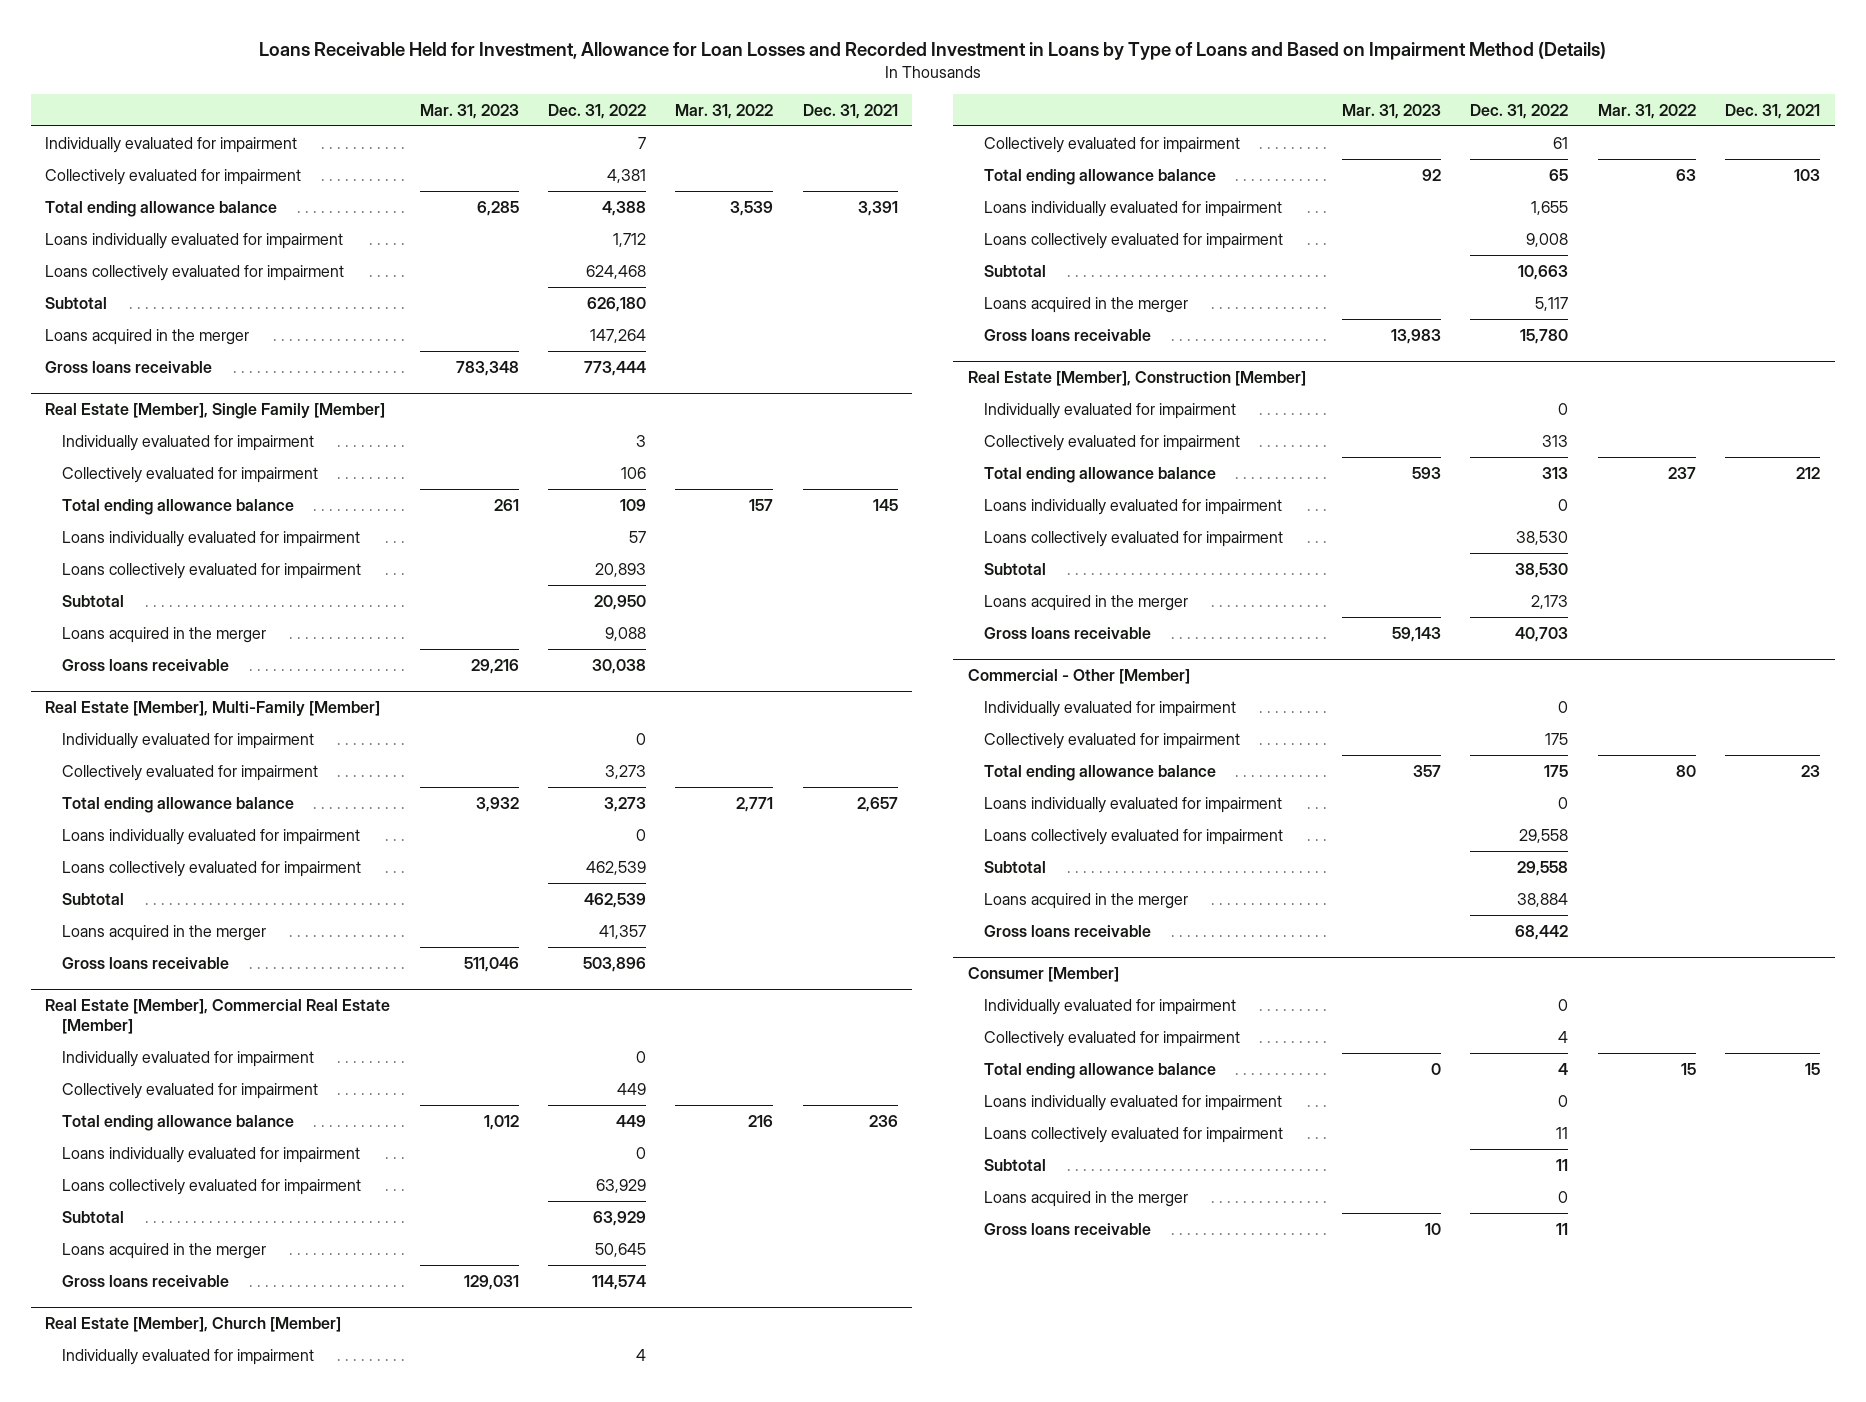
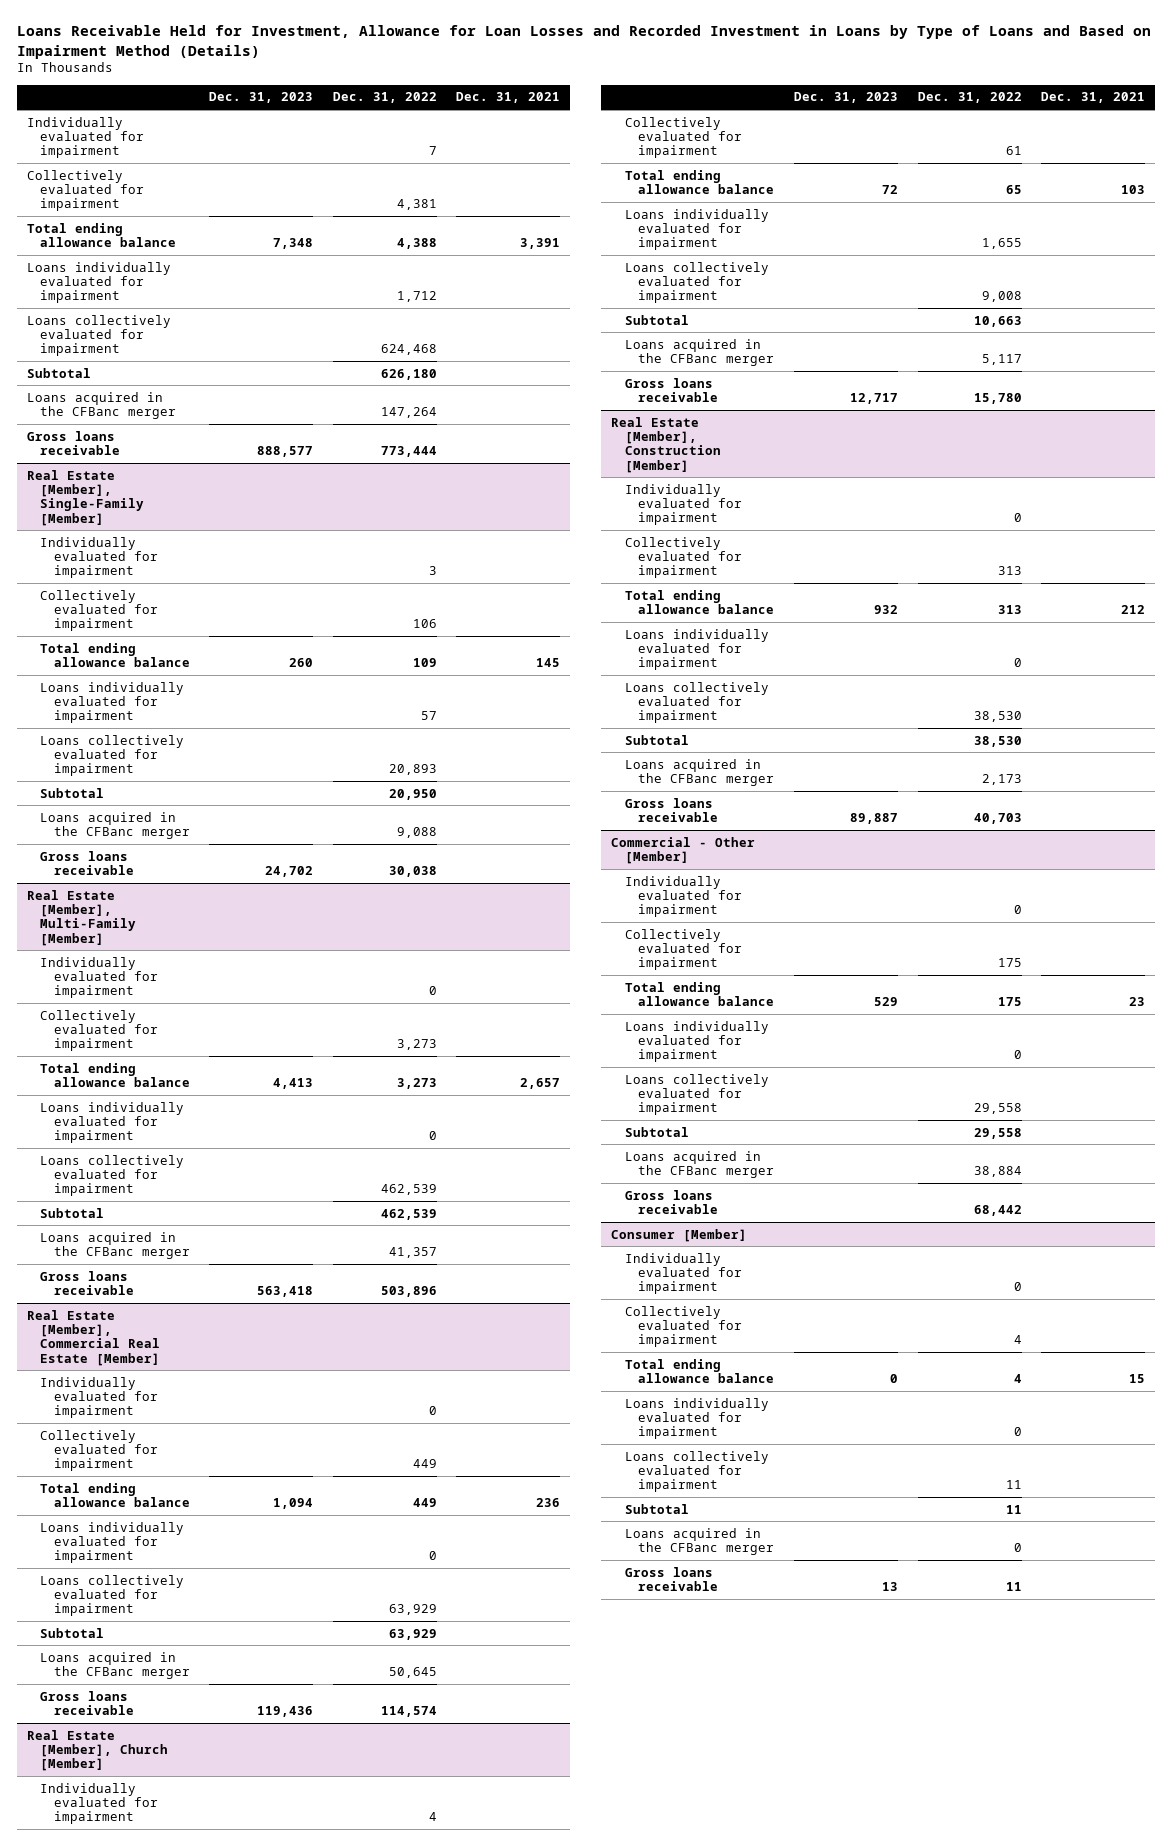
- | Mar. 31, 2023 | Dec. 31, 2022 | Mar. 31, 2022 | Dec. 31, 2021
+ | Dec. 31, 2023 | Dec. 31, 2022 | Dec. 31, 2021
- Loans acquired in the merger | | 147,264 | |
+ Loans acquired in the CFBanc merger | | 147,264 |
- Real Estate [Member], Single Family [Member]
+ Real Estate [Member], Single-Family [Member]
- Loans acquired in the merger | | 9,088 | |
+ Loans acquired in the CFBanc merger | | 9,088 |
@ Real Estate [Member], Multi-Family [Member]
- Loans acquired in the merger | | 41,357 | |
+ Loans acquired in the CFBanc merger | | 41,357 |
@ Real Estate [Member], Commercial Real Estate [Member]
- Loans acquired in the merger | | 50,645 | |
+ Loans acquired in the CFBanc merger | | 50,645 |
@ Real Estate [Member], Church [Member]
- Loans acquired in the merger | | 5,117 | |
+ Loans acquired in the CFBanc merger | | 5,117 |
@ Real Estate [Member], Construction [Member]
- Loans acquired in the merger | | 2,173 | |
+ Loans acquired in the CFBanc merger | | 2,173 |
@ Commercial - Other [Member]
- Loans acquired in the merger | | 38,884 | |
+ Loans acquired in the CFBanc merger | | 38,884 |
@ Consumer [Member]
- Loans acquired in the merger | | 0 | |
+ Loans acquired in the CFBanc merger | | 0 |

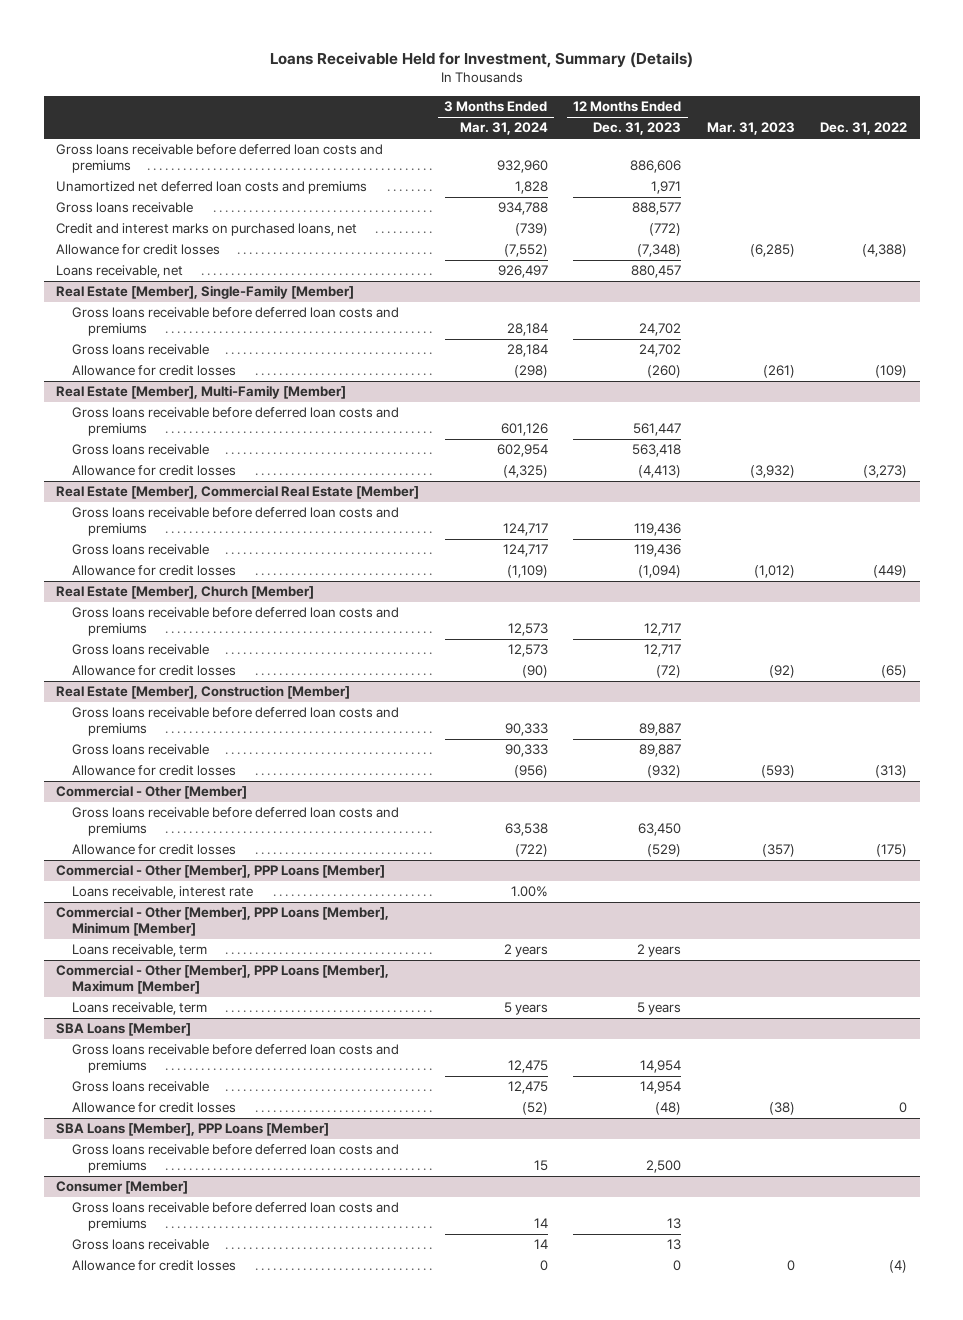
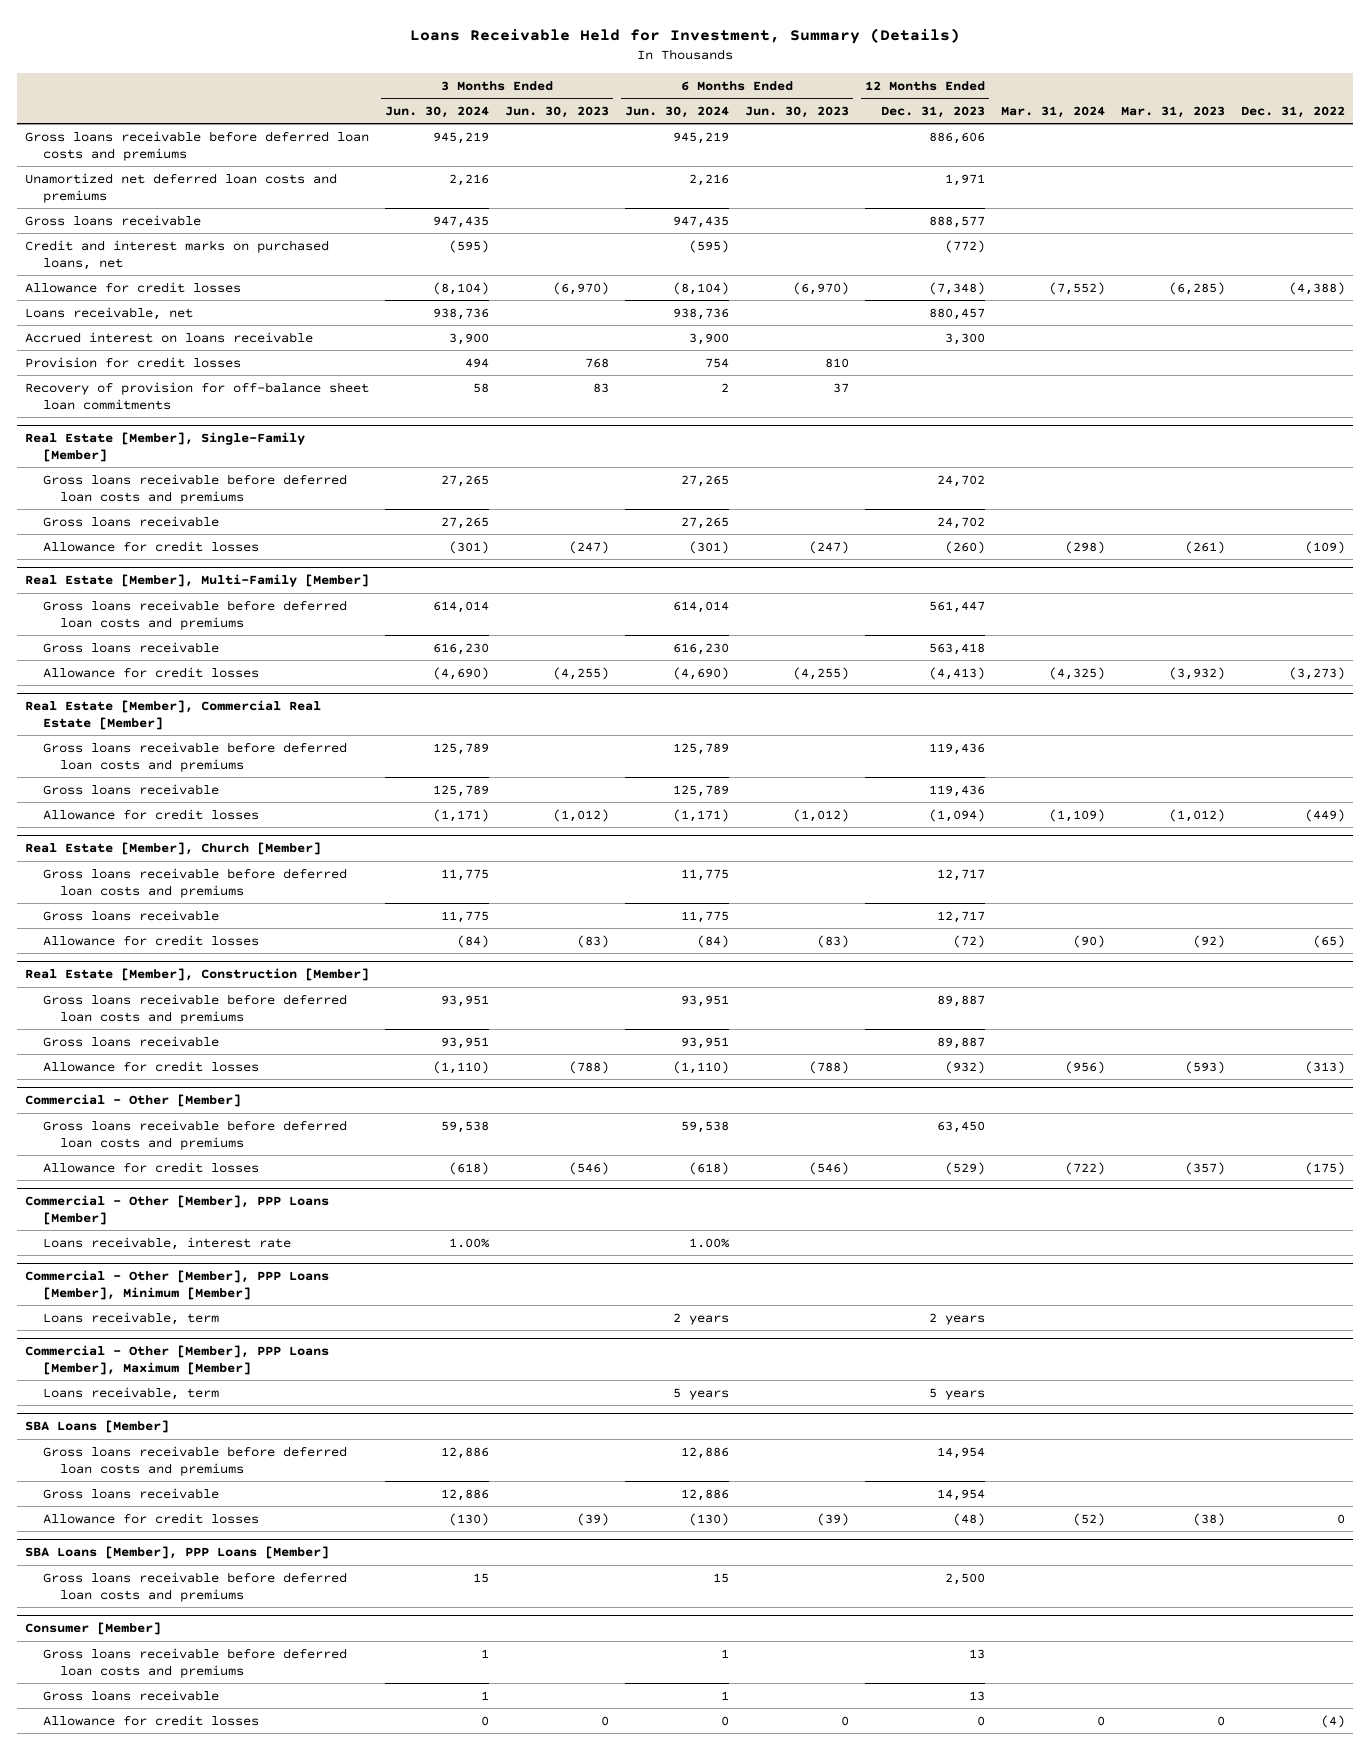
- | 3 Months Ended Mar. 31, 2024 | 12 Months Ended Dec. 31, 2023 | Mar. 31, 2023 | Dec. 31, 2022
+ | 3 Months Ended Jun. 30, 2024 | 3 Months Ended Jun. 30, 2023 | 6 Months Ended Jun. 30, 2024 | 6 Months Ended Jun. 30, 2023 | 12 Months Ended Dec. 31, 2023 | Mar. 31, 2024 | Mar. 31, 2023 | Dec. 31, 2022
+ Accrued interest on loans receivable | 3,900 | | 3,900 | | 3,300 | | |
+ Provision for credit losses | 494 | 768 | 754 | 810 | | | |
+ Recovery of provision for off-balance sheet loan commitments | 58 | 83 | 2 | 37 | | | |

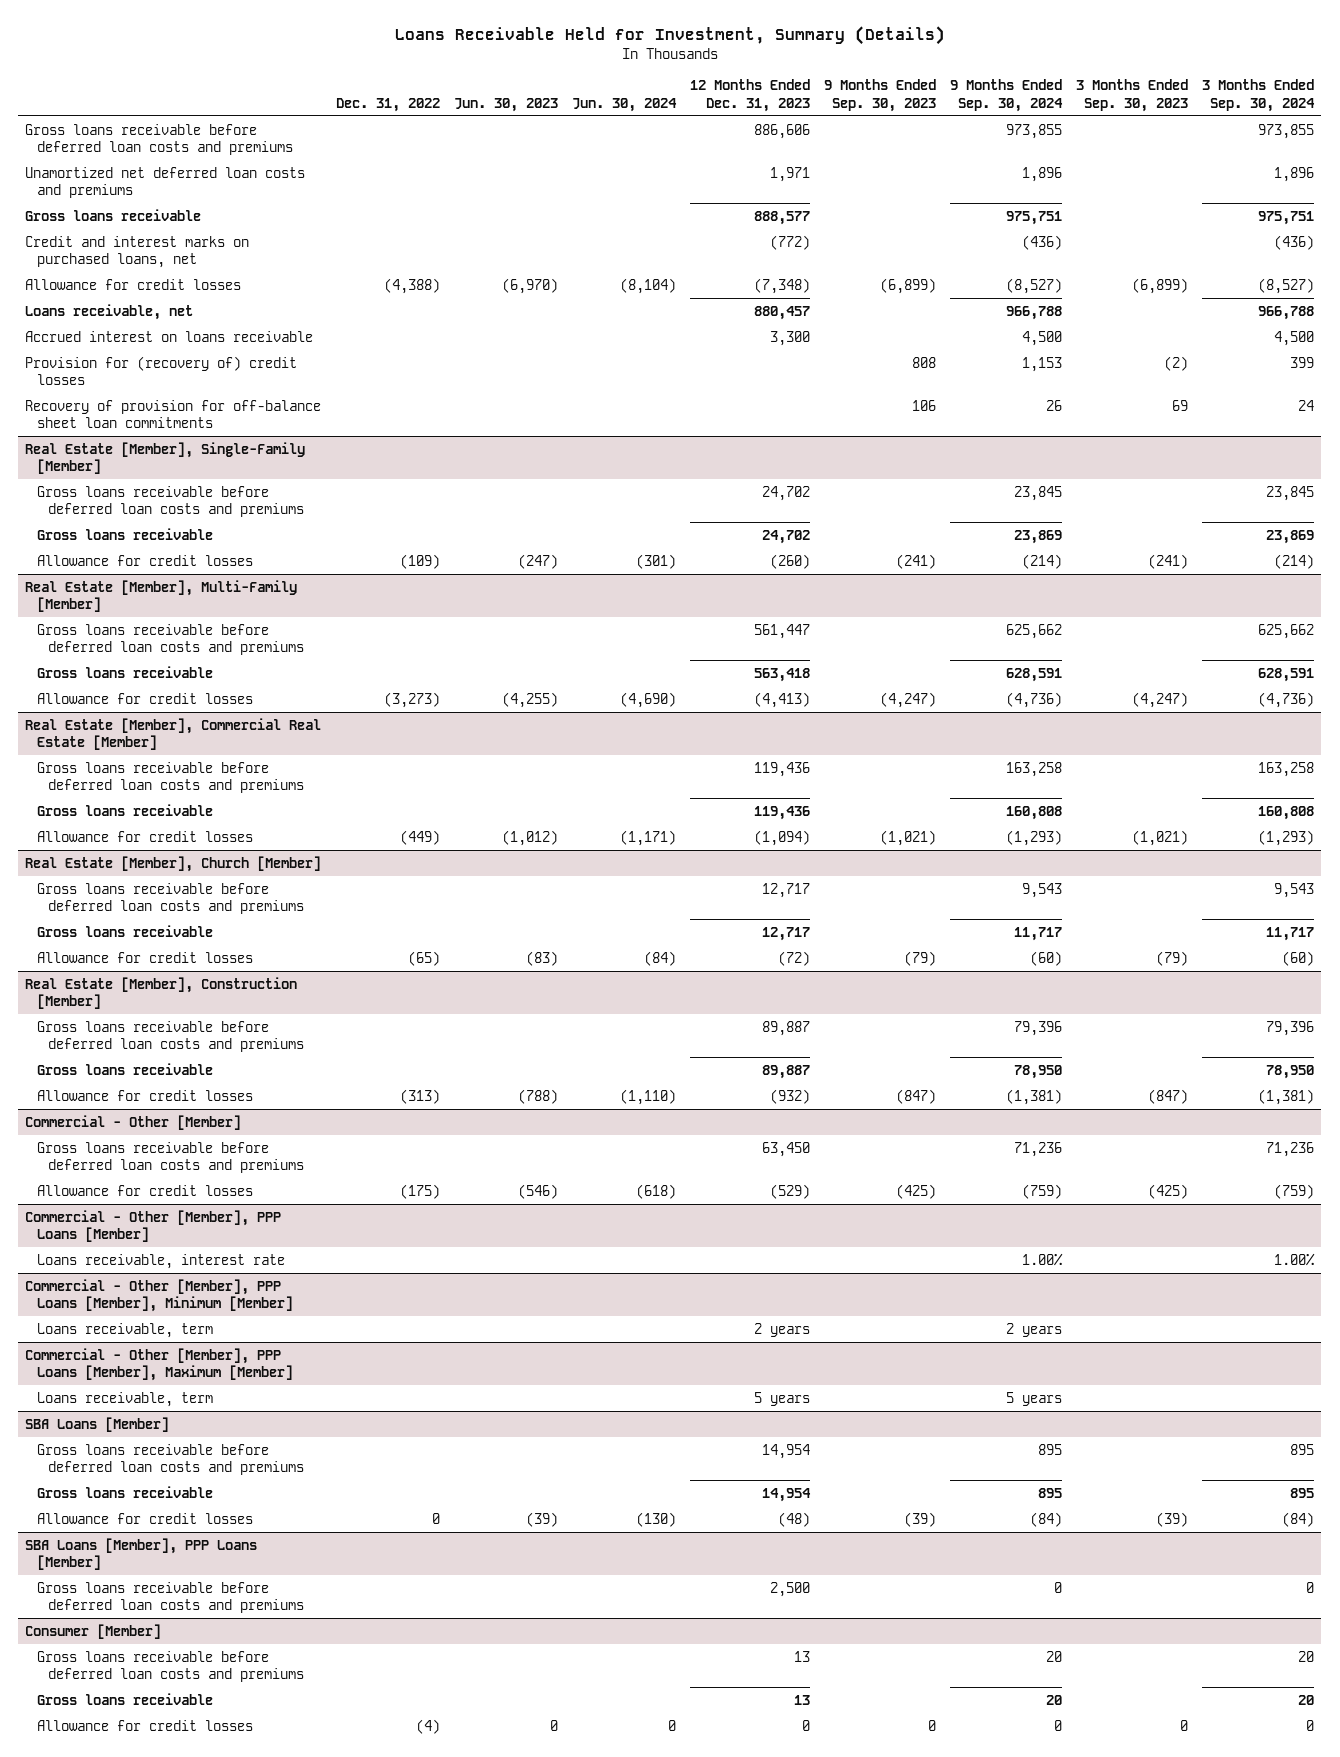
- | 3 Months Ended Jun. 30, 2024 | 3 Months Ended Jun. 30, 2023 | 6 Months Ended Jun. 30, 2024 | 6 Months Ended Jun. 30, 2023 | 12 Months Ended Dec. 31, 2023 | Mar. 31, 2024 | Mar. 31, 2023 | Dec. 31, 2022
+ | Dec. 31, 2022 | Jun. 30, 2023 | Jun. 30, 2024 | 12 Months Ended Dec. 31, 2023 | 9 Months Ended Sep. 30, 2023 | 9 Months Ended Sep. 30, 2024 | 3 Months Ended Sep. 30, 2023 | 3 Months Ended Sep. 30, 2024
- Provision for credit losses | 494 | 768 | 754 | 810 | | | |
+ Provision for (recovery of) credit losses | | | | | 808 | 1,153 | (2) | 399

